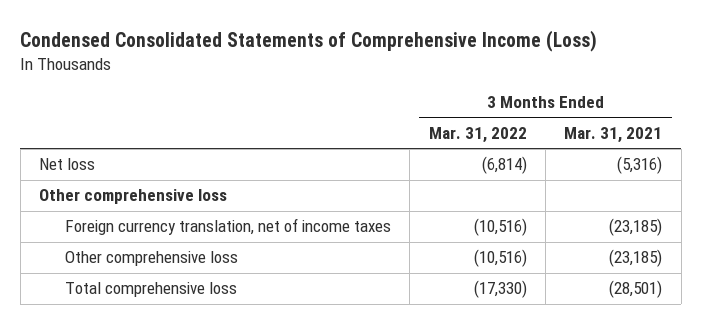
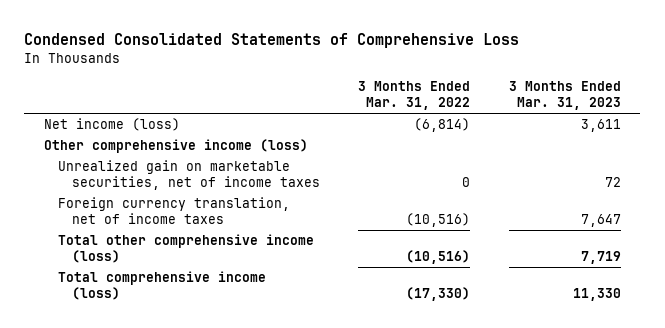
- Condensed Consolidated Statements of Comprehensive Income (Loss)
+ Condensed Consolidated Statements of Comprehensive Loss
- | 3 Months Ended Mar. 31, 2022 | 3 Months Ended Mar. 31, 2021
+ | 3 Months Ended Mar. 31, 2022 | 3 Months Ended Mar. 31, 2023
- Net loss | (6,814) | (5,316)
- Other comprehensive loss
+ Net income (loss) | (6,814) | 3,611
+ Other comprehensive income (loss)
+ Unrealized gain on marketable securities, net of income taxes | 0 | 72
- Other comprehensive loss | (10,516) | (23,185)
- Total comprehensive loss | (17,330) | (28,501)
+ Total other comprehensive income (loss) | (10,516) | 7,719
+ Total comprehensive income (loss) | (17,330) | 11,330

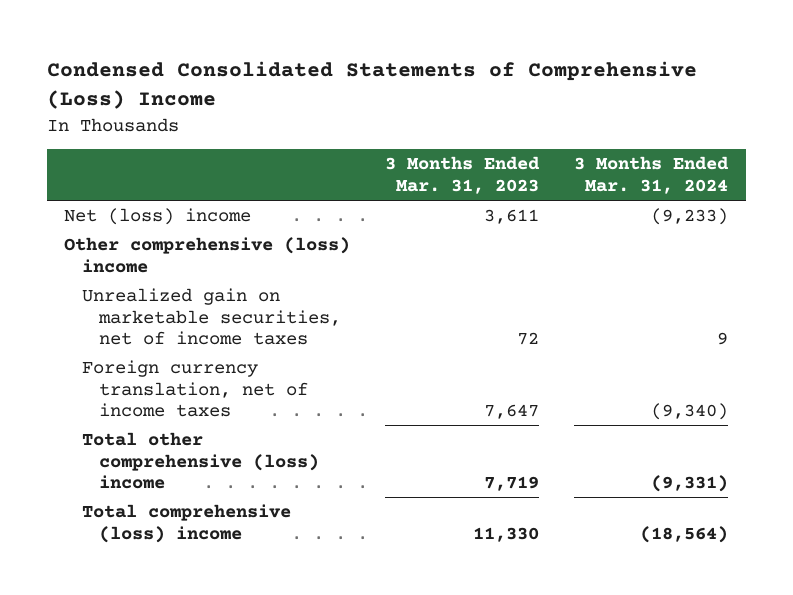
- Condensed Consolidated Statements of Comprehensive Loss
+ Condensed Consolidated Statements of Comprehensive (Loss) Income
- | 3 Months Ended Mar. 31, 2022 | 3 Months Ended Mar. 31, 2023
+ | 3 Months Ended Mar. 31, 2023 | 3 Months Ended Mar. 31, 2024
- Net income (loss) | (6,814) | 3,611
- Other comprehensive income (loss)
+ Net (loss) income | 3,611 | (9,233)
+ Other comprehensive (loss) income
- Total other comprehensive income (loss) | (10,516) | 7,719
- Total comprehensive income (loss) | (17,330) | 11,330
+ Total other comprehensive (loss) income | 7,719 | (9,331)
+ Total comprehensive (loss) income | 11,330 | (18,564)

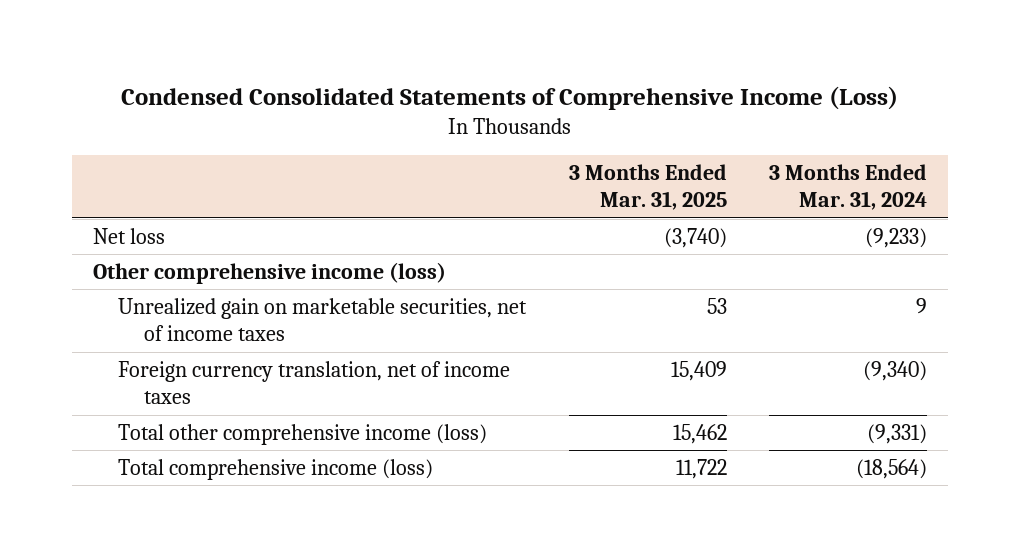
- Condensed Consolidated Statements of Comprehensive (Loss) Income
+ Condensed Consolidated Statements of Comprehensive Income (Loss)
- | 3 Months Ended Mar. 31, 2023 | 3 Months Ended Mar. 31, 2024
+ | 3 Months Ended Mar. 31, 2025 | 3 Months Ended Mar. 31, 2024
- Net (loss) income | 3,611 | (9,233)
- Other comprehensive (loss) income
+ Net loss | (3,740) | (9,233)
+ Other comprehensive income (loss)
- Total other comprehensive (loss) income | 7,719 | (9,331)
- Total comprehensive (loss) income | 11,330 | (18,564)
+ Total other comprehensive income (loss) | 15,462 | (9,331)
+ Total comprehensive income (loss) | 11,722 | (18,564)

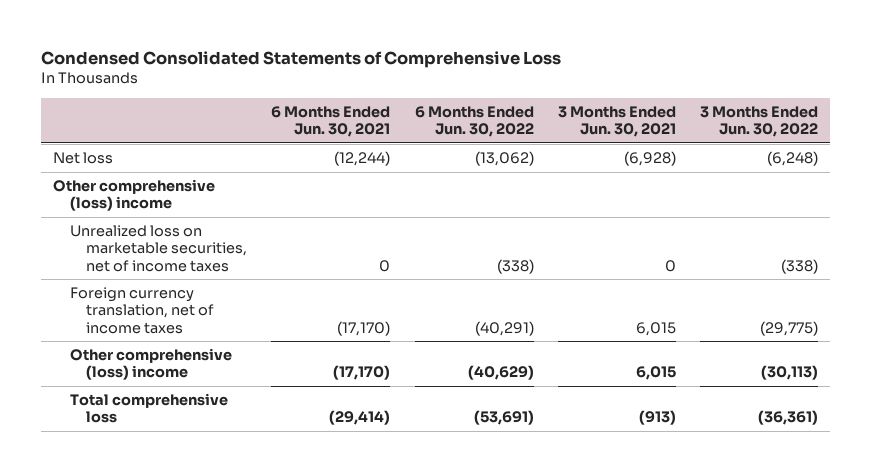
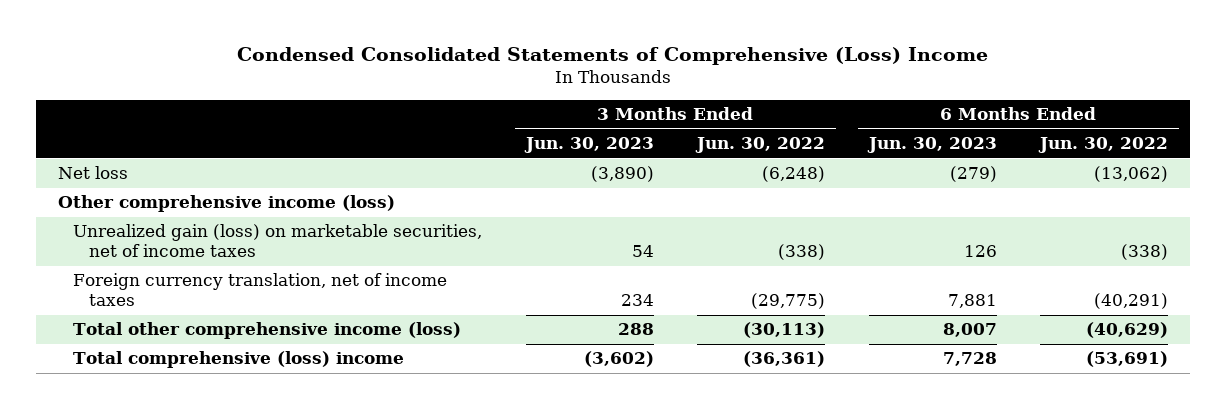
- Condensed Consolidated Statements of Comprehensive Loss
+ Condensed Consolidated Statements of Comprehensive (Loss) Income
- | 6 Months Ended Jun. 30, 2021 | 6 Months Ended Jun. 30, 2022 | 3 Months Ended Jun. 30, 2021 | 3 Months Ended Jun. 30, 2022
+ | 3 Months Ended Jun. 30, 2023 | 3 Months Ended Jun. 30, 2022 | 6 Months Ended Jun. 30, 2023 | 6 Months Ended Jun. 30, 2022
- Other comprehensive (loss) income
- Unrealized loss on marketable securities, net of income taxes | 0 | (338) | 0 | (338)
+ Other comprehensive income (loss)
+ Unrealized gain (loss) on marketable securities, net of income taxes | 54 | (338) | 126 | (338)
- Other comprehensive (loss) income | (17,170) | (40,629) | 6,015 | (30,113)
- Total comprehensive loss | (29,414) | (53,691) | (913) | (36,361)
+ Total other comprehensive income (loss) | 288 | (30,113) | 8,007 | (40,629)
+ Total comprehensive (loss) income | (3,602) | (36,361) | 7,728 | (53,691)

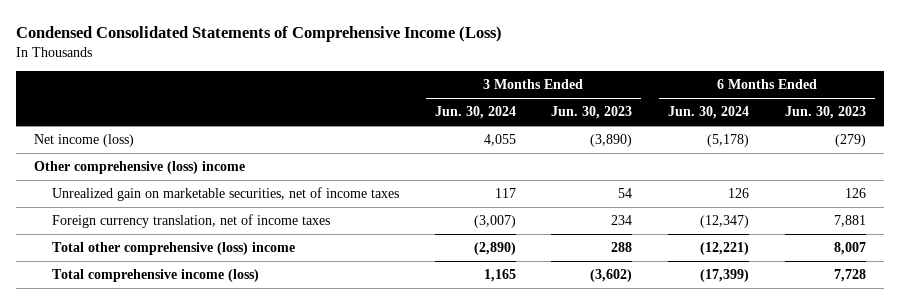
- Condensed Consolidated Statements of Comprehensive (Loss) Income
+ Condensed Consolidated Statements of Comprehensive Income (Loss)
- | 3 Months Ended Jun. 30, 2023 | 3 Months Ended Jun. 30, 2022 | 6 Months Ended Jun. 30, 2023 | 6 Months Ended Jun. 30, 2022
+ | 3 Months Ended Jun. 30, 2024 | 3 Months Ended Jun. 30, 2023 | 6 Months Ended Jun. 30, 2024 | 6 Months Ended Jun. 30, 2023
- Net loss | (3,890) | (6,248) | (279) | (13,062)
- Other comprehensive income (loss)
- Unrealized gain (loss) on marketable securities, net of income taxes | 54 | (338) | 126 | (338)
+ Net income (loss) | 4,055 | (3,890) | (5,178) | (279)
+ Other comprehensive (loss) income
+ Unrealized gain on marketable securities, net of income taxes | 117 | 54 | 126 | 126
- Total other comprehensive income (loss) | 288 | (30,113) | 8,007 | (40,629)
- Total comprehensive (loss) income | (3,602) | (36,361) | 7,728 | (53,691)
+ Total other comprehensive (loss) income | (2,890) | 288 | (12,221) | 8,007
+ Total comprehensive income (loss) | 1,165 | (3,602) | (17,399) | 7,728

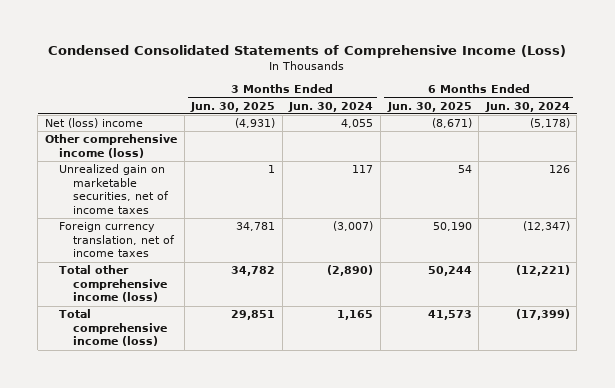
- | 3 Months Ended Jun. 30, 2024 | 3 Months Ended Jun. 30, 2023 | 6 Months Ended Jun. 30, 2024 | 6 Months Ended Jun. 30, 2023
+ | 3 Months Ended Jun. 30, 2025 | 3 Months Ended Jun. 30, 2024 | 6 Months Ended Jun. 30, 2025 | 6 Months Ended Jun. 30, 2024
- Net income (loss) | 4,055 | (3,890) | (5,178) | (279)
- Other comprehensive (loss) income
+ Net (loss) income | (4,931) | 4,055 | (8,671) | (5,178)
+ Other comprehensive income (loss)
- Total other comprehensive (loss) income | (2,890) | 288 | (12,221) | 8,007
+ Total other comprehensive income (loss) | 34,782 | (2,890) | 50,244 | (12,221)

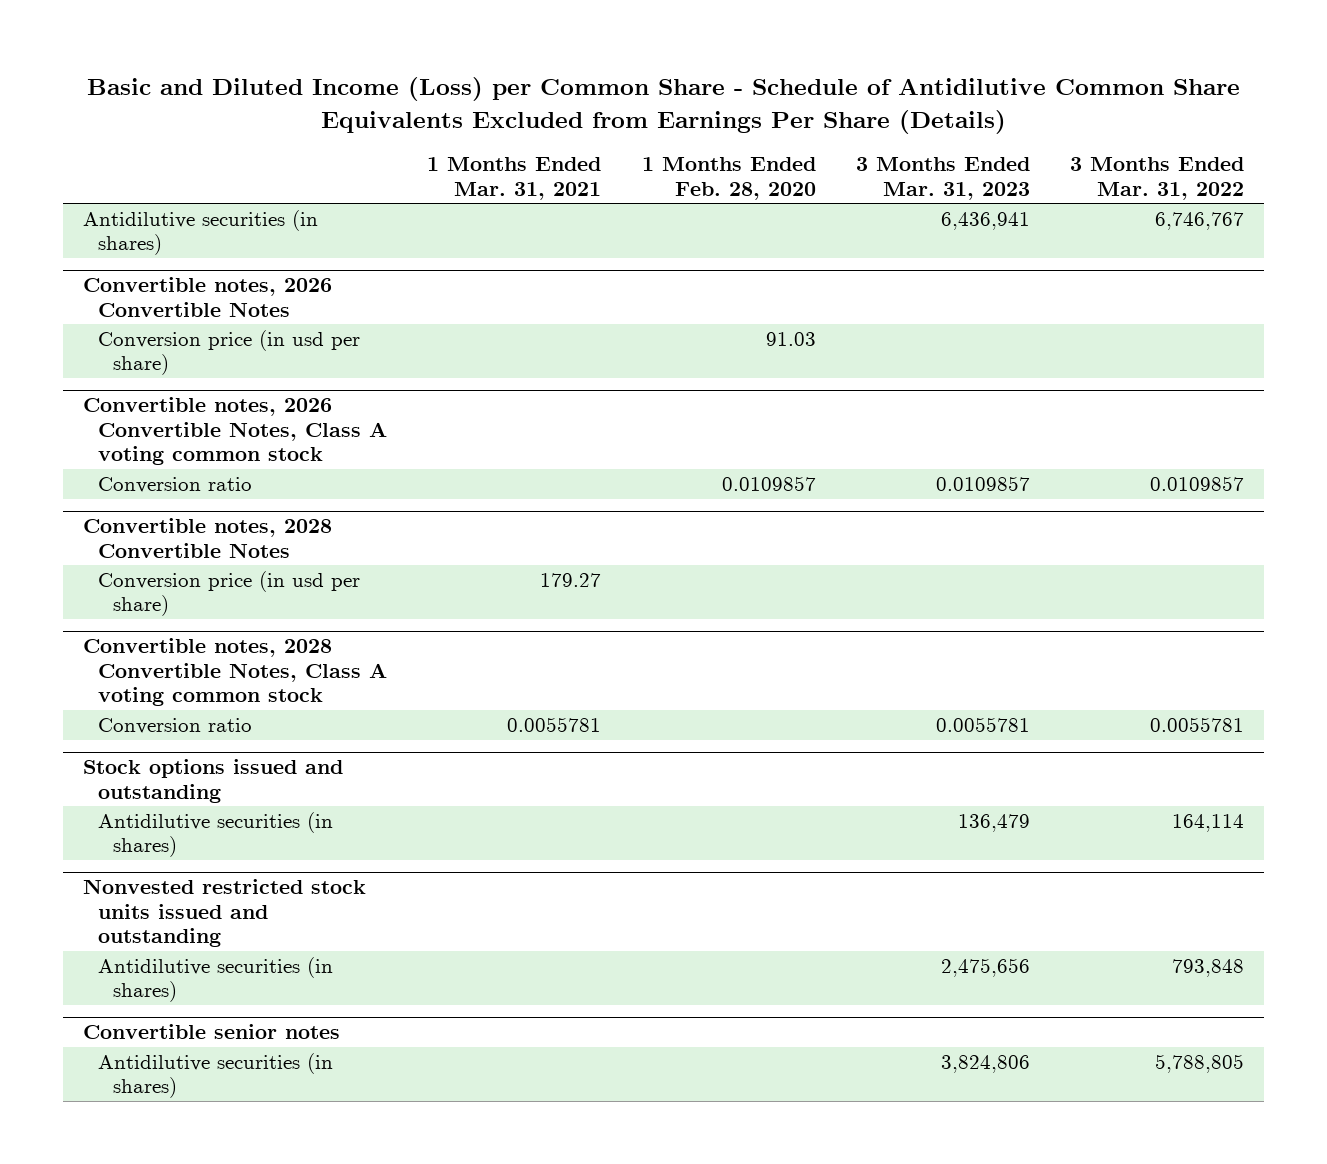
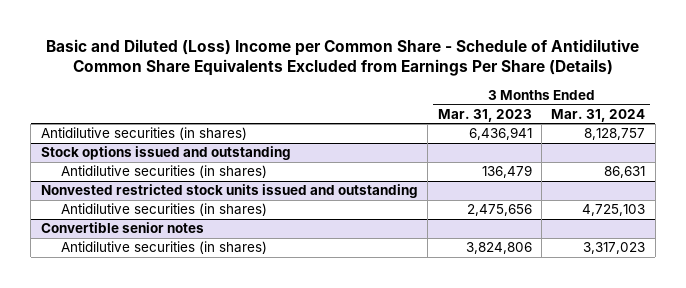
- Basic and Diluted Income (Loss) per Common Share - Schedule of Antidilutive Common Share Equivalents Excluded from Earnings Per Share (Details)
+ Basic and Diluted (Loss) Income per Common Share - Schedule of Antidilutive Common Share Equivalents Excluded from Earnings Per Share (Details)
- | 1 Months Ended Mar. 31, 2021 | 1 Months Ended Feb. 28, 2020 | 3 Months Ended Mar. 31, 2023 | 3 Months Ended Mar. 31, 2022
+ | 3 Months Ended Mar. 31, 2023 | 3 Months Ended Mar. 31, 2024
- Convertible notes, 2026 Convertible Notes
- Conversion price (in usd per share) | | 91.03 | |
- Convertible notes, 2026 Convertible Notes, Class A voting common stock
- Conversion ratio | | 0.0109857 | 0.0109857 | 0.0109857
- Convertible notes, 2028 Convertible Notes
- Conversion price (in usd per share) | 179.27 | | |
- Convertible notes, 2028 Convertible Notes, Class A voting common stock
- Conversion ratio | 0.0055781 | | 0.0055781 | 0.0055781

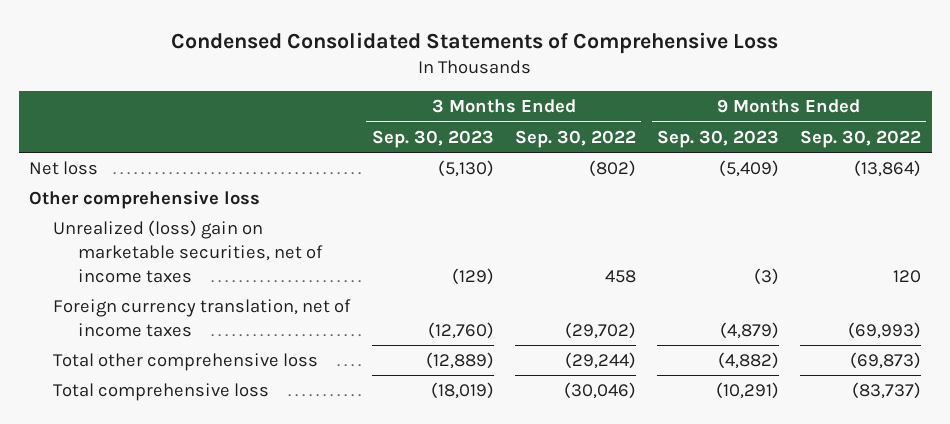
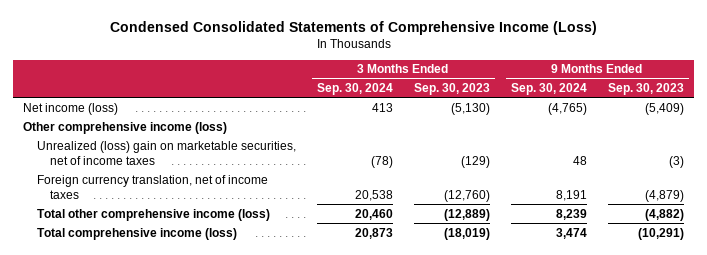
- Condensed Consolidated Statements of Comprehensive Loss
+ Condensed Consolidated Statements of Comprehensive Income (Loss)
- | 3 Months Ended Sep. 30, 2023 | 3 Months Ended Sep. 30, 2022 | 9 Months Ended Sep. 30, 2023 | 9 Months Ended Sep. 30, 2022
+ | 3 Months Ended Sep. 30, 2024 | 3 Months Ended Sep. 30, 2023 | 9 Months Ended Sep. 30, 2024 | 9 Months Ended Sep. 30, 2023
- Net loss | (5,130) | (802) | (5,409) | (13,864)
- Other comprehensive loss
+ Net income (loss) | 413 | (5,130) | (4,765) | (5,409)
+ Other comprehensive income (loss)
- Total other comprehensive loss | (12,889) | (29,244) | (4,882) | (69,873)
- Total comprehensive loss | (18,019) | (30,046) | (10,291) | (83,737)
+ Total other comprehensive income (loss) | 20,460 | (12,889) | 8,239 | (4,882)
+ Total comprehensive income (loss) | 20,873 | (18,019) | 3,474 | (10,291)

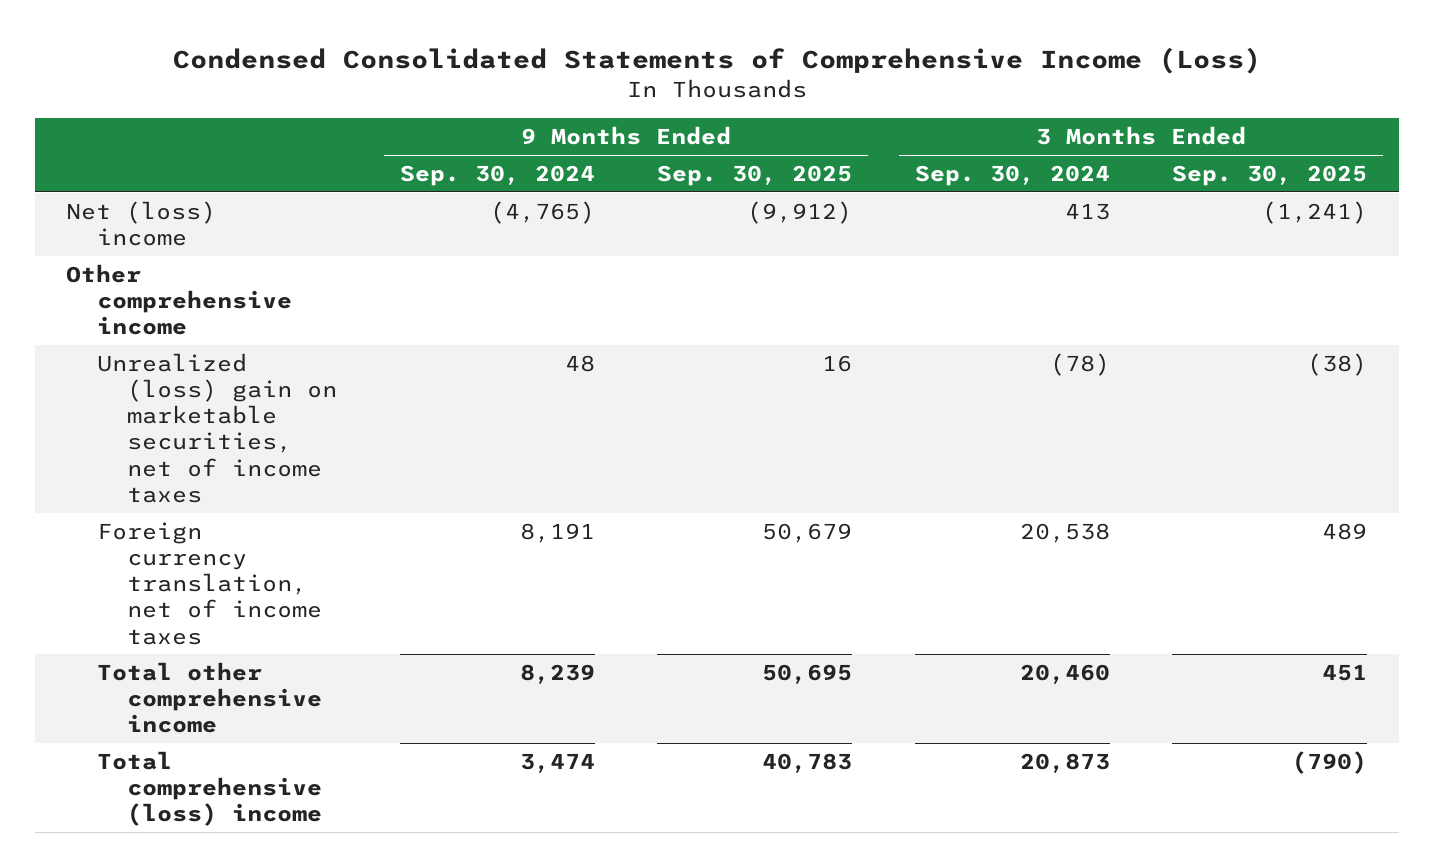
- | 3 Months Ended Sep. 30, 2024 | 3 Months Ended Sep. 30, 2023 | 9 Months Ended Sep. 30, 2024 | 9 Months Ended Sep. 30, 2023
+ | 9 Months Ended Sep. 30, 2024 | 9 Months Ended Sep. 30, 2025 | 3 Months Ended Sep. 30, 2024 | 3 Months Ended Sep. 30, 2025
- Net income (loss) | 413 | (5,130) | (4,765) | (5,409)
- Other comprehensive income (loss)
+ Net (loss) income | (4,765) | (9,912) | 413 | (1,241)
+ Other comprehensive income
- Total other comprehensive income (loss) | 20,460 | (12,889) | 8,239 | (4,882)
- Total comprehensive income (loss) | 20,873 | (18,019) | 3,474 | (10,291)
+ Total other comprehensive income | 8,239 | 50,695 | 20,460 | 451
+ Total comprehensive (loss) income | 3,474 | 40,783 | 20,873 | (790)

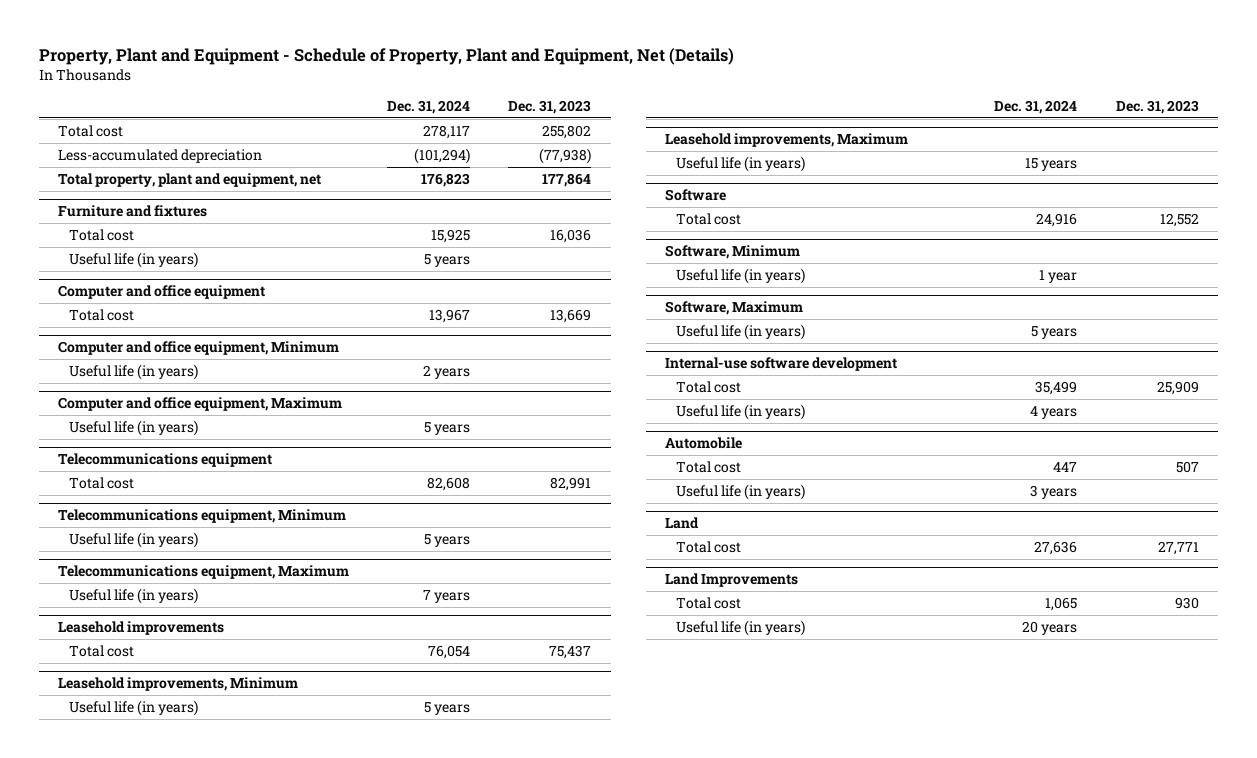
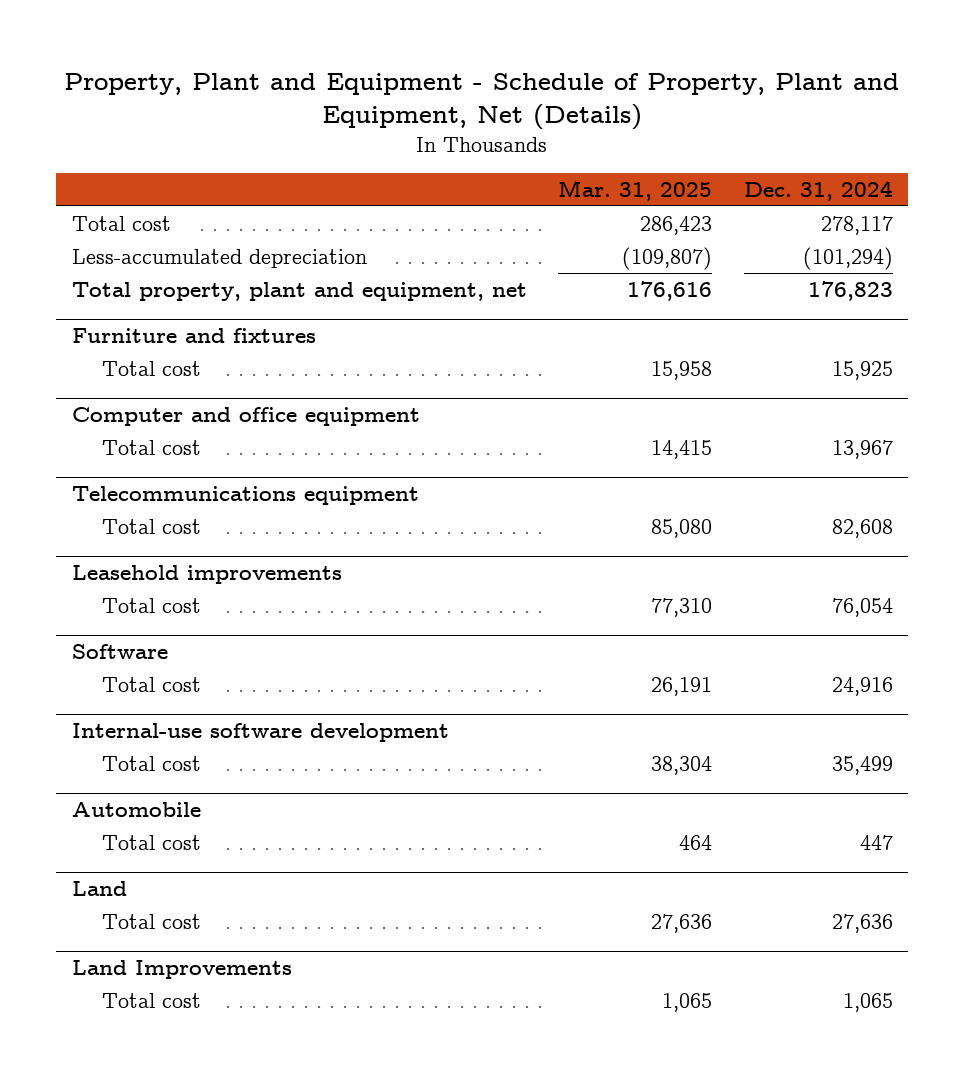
- | Dec. 31, 2024 | Dec. 31, 2023
+ | Mar. 31, 2025 | Dec. 31, 2024
@ Furniture and fixtures
- Useful life (in years) | 5 years |
- Computer and office equipment, Minimum
- Useful life (in years) | 2 years |
- Computer and office equipment, Maximum
- Useful life (in years) | 5 years |
- Telecommunications equipment, Minimum
- Useful life (in years) | 5 years |
- Telecommunications equipment, Maximum
- Useful life (in years) | 7 years |
- Leasehold improvements, Minimum
- Useful life (in years) | 5 years |
- Leasehold improvements, Maximum
- Useful life (in years) | 15 years |
- Software, Minimum
- Useful life (in years) | 1 year |
- Software, Maximum
- Useful life (in years) | 5 years |
@ Internal-use software development
- Useful life (in years) | 4 years |
@ Automobile
- Useful life (in years) | 3 years |
@ Land Improvements
- Useful life (in years) | 20 years |

